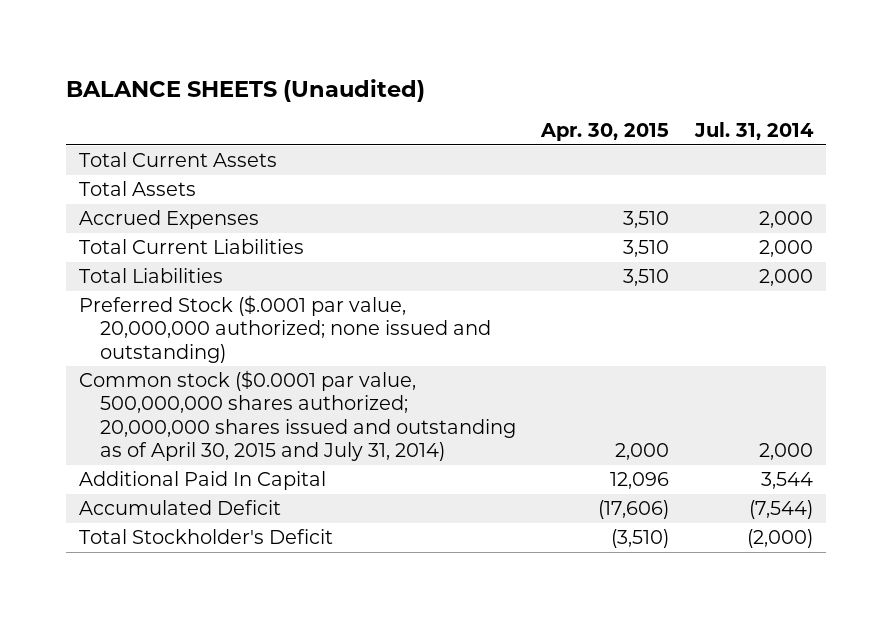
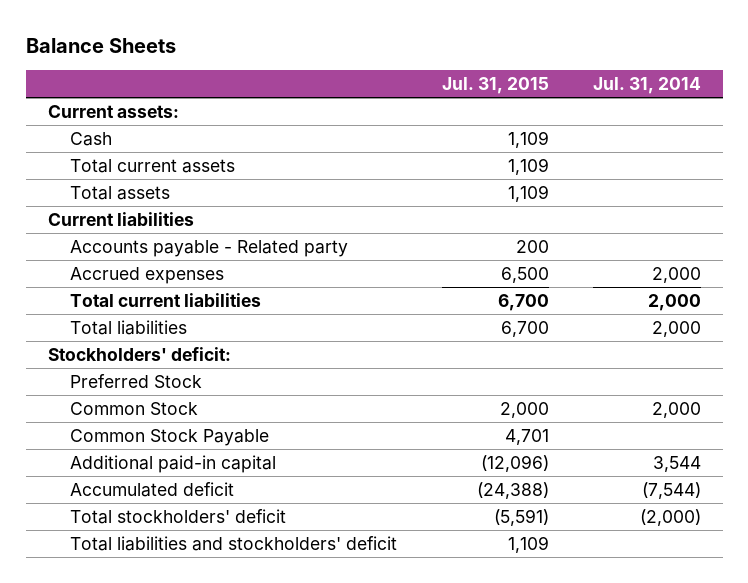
- BALANCE SHEETS (Unaudited)
+ Balance Sheets
- | Apr. 30, 2015 | Jul. 31, 2014
+ | Jul. 31, 2015 | Jul. 31, 2014
- Total Current Assets
- Total Assets
- Accrued Expenses | 3,510 | 2,000
- Total Current Liabilities | 3,510 | 2,000
- Total Liabilities | 3,510 | 2,000
- Preferred Stock ($.0001 par value, 20,000,000 authorized; none issued and outstanding)
- Common stock ($0.0001 par value, 500,000,000 shares authorized; 20,000,000 shares issued and outstanding as of April 30, 2015 and July 31, 2014) | 2,000 | 2,000
- Additional Paid In Capital | 12,096 | 3,544
- Accumulated Deficit | (17,606) | (7,544)
- Total Stockholder's Deficit | (3,510) | (2,000)
+ Current assets:
+ Cash | 1,109 |
+ Total current assets | 1,109 |
+ Total assets | 1,109 |
+ Current liabilities
+ Accounts payable - Related party | 200 |
+ Accrued expenses | 6,500 | 2,000
+ Total current liabilities | 6,700 | 2,000
+ Total liabilities | 6,700 | 2,000
+ Stockholders' deficit:
+ Preferred Stock
+ Common Stock | 2,000 | 2,000
+ Common Stock Payable | 4,701 |
+ Additional paid-in capital | (12,096) | 3,544
+ Accumulated deficit | (24,388) | (7,544)
+ Total stockholders' deficit | (5,591) | (2,000)
+ Total liabilities and stockholders' deficit | 1,109 |

